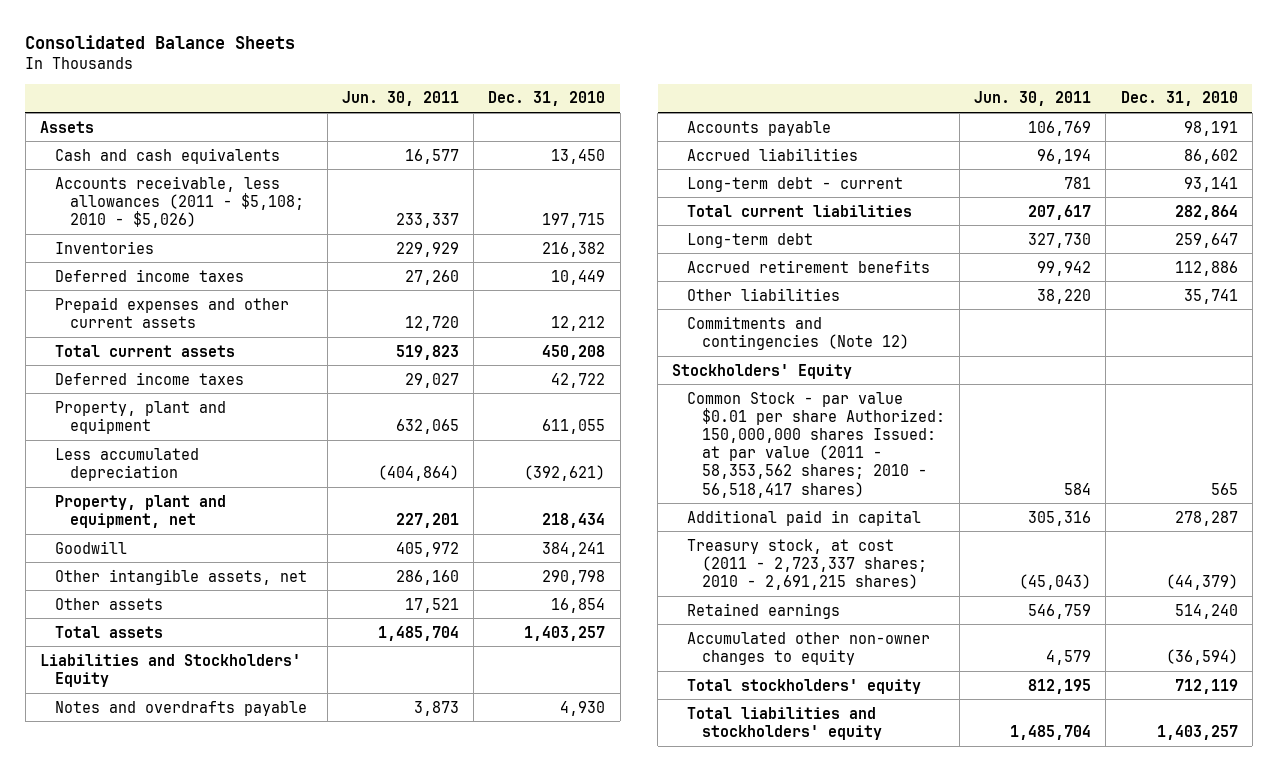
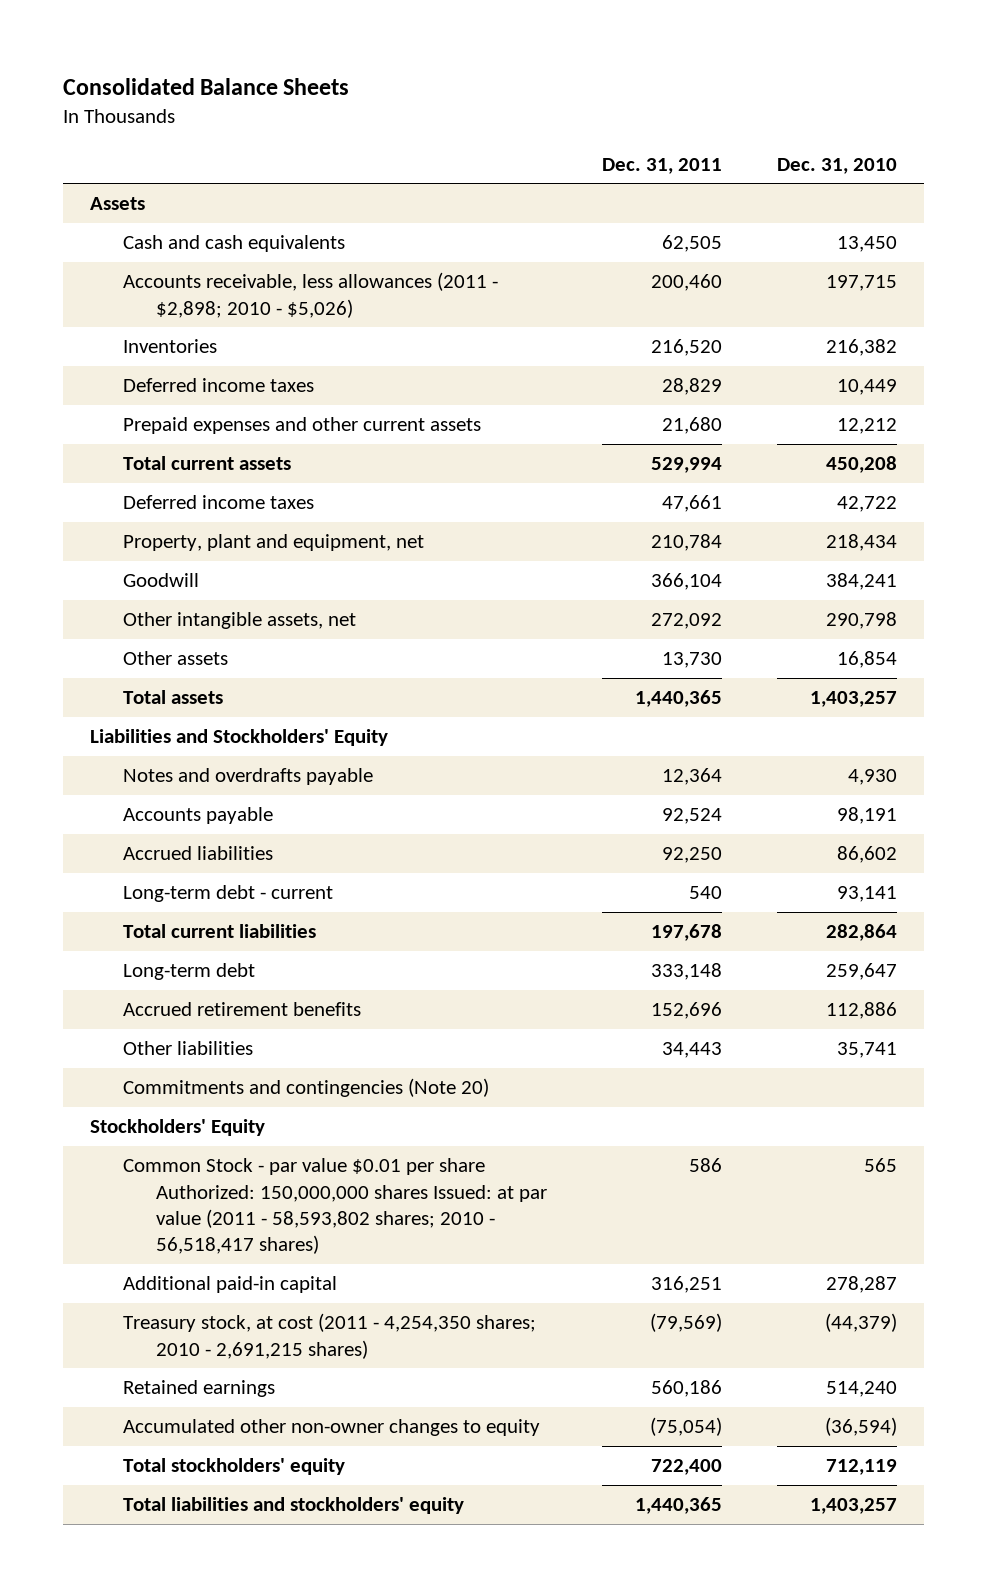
- | Jun. 30, 2011 | Dec. 31, 2010
+ | Dec. 31, 2011 | Dec. 31, 2010
- Accounts receivable, less allowances (2011 - $5,108; 2010 - $5,026) | 233,337 | 197,715
+ Accounts receivable, less allowances (2011 - $2,898; 2010 - $5,026) | 200,460 | 197,715
- Property, plant and equipment | 632,065 | 611,055
- Less accumulated depreciation | (404,864) | (392,621)
- Commitments and contingencies (Note 12)
+ Commitments and contingencies (Note 20)
- Common Stock - par value $0.01 per share Authorized: 150,000,000 shares Issued: at par value (2011 - 58,353,562 shares; 2010 - 56,518,417 shares) | 584 | 565
- Additional paid in capital | 305,316 | 278,287
- Treasury stock, at cost (2011 - 2,723,337 shares; 2010 - 2,691,215 shares) | (45,043) | (44,379)
+ Common Stock - par value $0.01 per share Authorized: 150,000,000 shares Issued: at par value (2011 - 58,593,802 shares; 2010 - 56,518,417 shares) | 586 | 565
+ Additional paid-in capital | 316,251 | 278,287
+ Treasury stock, at cost (2011 - 4,254,350 shares; 2010 - 2,691,215 shares) | (79,569) | (44,379)

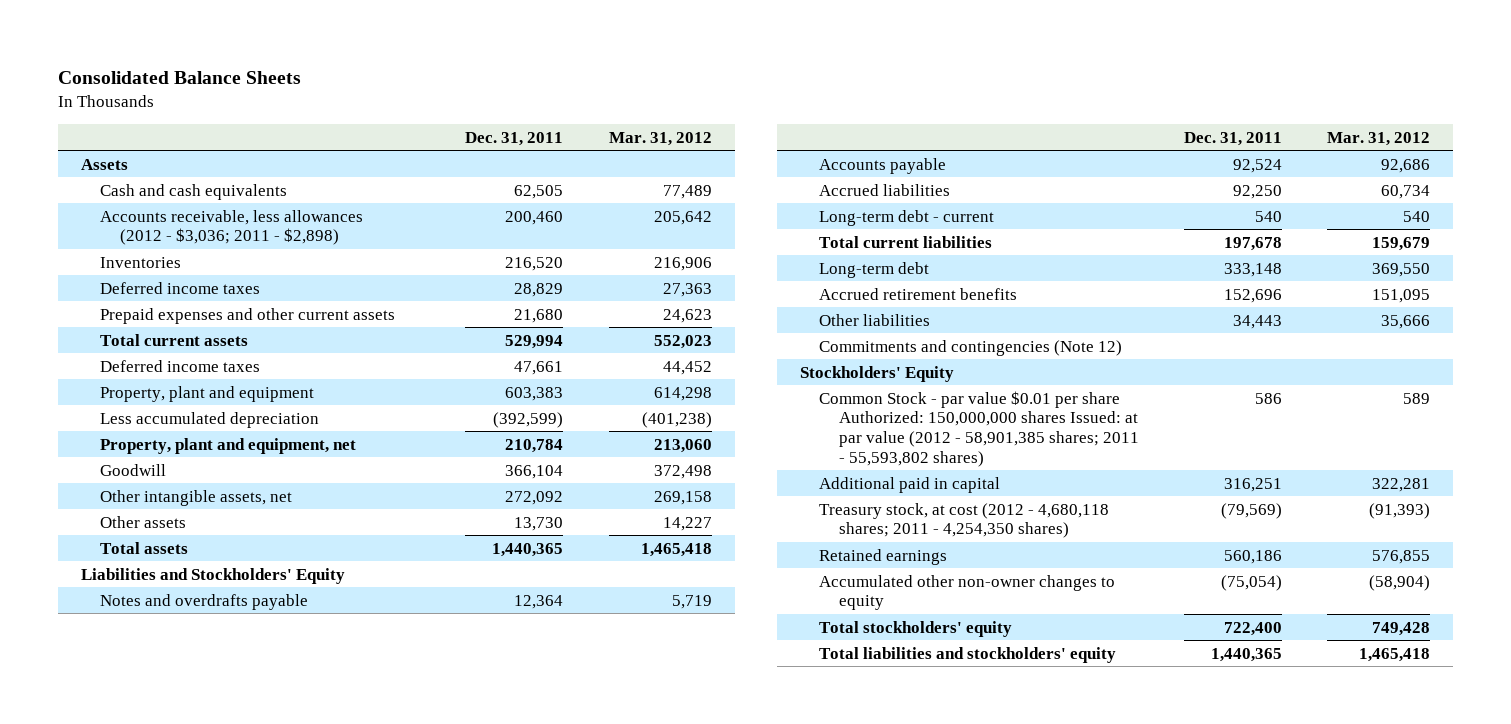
- | Dec. 31, 2011 | Dec. 31, 2010
+ | Dec. 31, 2011 | Mar. 31, 2012
- Accounts receivable, less allowances (2011 - $2,898; 2010 - $5,026) | 200,460 | 197,715
+ Accounts receivable, less allowances (2012 - $3,036; 2011 - $2,898) | 200,460 | 205,642
+ Property, plant and equipment | 603,383 | 614,298
+ Less accumulated depreciation | (392,599) | (401,238)
- Commitments and contingencies (Note 20)
+ Commitments and contingencies (Note 12)
- Common Stock - par value $0.01 per share Authorized: 150,000,000 shares Issued: at par value (2011 - 58,593,802 shares; 2010 - 56,518,417 shares) | 586 | 565
- Additional paid-in capital | 316,251 | 278,287
- Treasury stock, at cost (2011 - 4,254,350 shares; 2010 - 2,691,215 shares) | (79,569) | (44,379)
+ Common Stock - par value $0.01 per share Authorized: 150,000,000 shares Issued: at par value (2012 - 58,901,385 shares; 2011 - 55,593,802 shares) | 586 | 589
+ Additional paid in capital | 316,251 | 322,281
+ Treasury stock, at cost (2012 - 4,680,118 shares; 2011 - 4,254,350 shares) | (79,569) | (91,393)

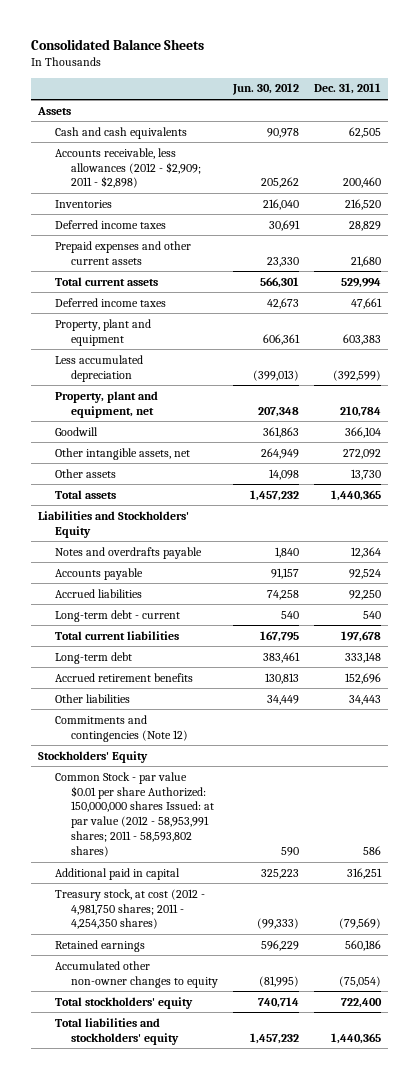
- | Dec. 31, 2011 | Mar. 31, 2012
+ | Jun. 30, 2012 | Dec. 31, 2011
- Accounts receivable, less allowances (2012 - $3,036; 2011 - $2,898) | 200,460 | 205,642
+ Accounts receivable, less allowances (2012 - $2,909; 2011 - $2,898) | 205,262 | 200,460
- Common Stock - par value $0.01 per share Authorized: 150,000,000 shares Issued: at par value (2012 - 58,901,385 shares; 2011 - 55,593,802 shares) | 586 | 589
+ Common Stock - par value $0.01 per share Authorized: 150,000,000 shares Issued: at par value (2012 - 58,953,991 shares; 2011 - 58,593,802 shares) | 590 | 586
- Treasury stock, at cost (2012 - 4,680,118 shares; 2011 - 4,254,350 shares) | (79,569) | (91,393)
+ Treasury stock, at cost (2012 - 4,981,750 shares; 2011 - 4,254,350 shares) | (99,333) | (79,569)

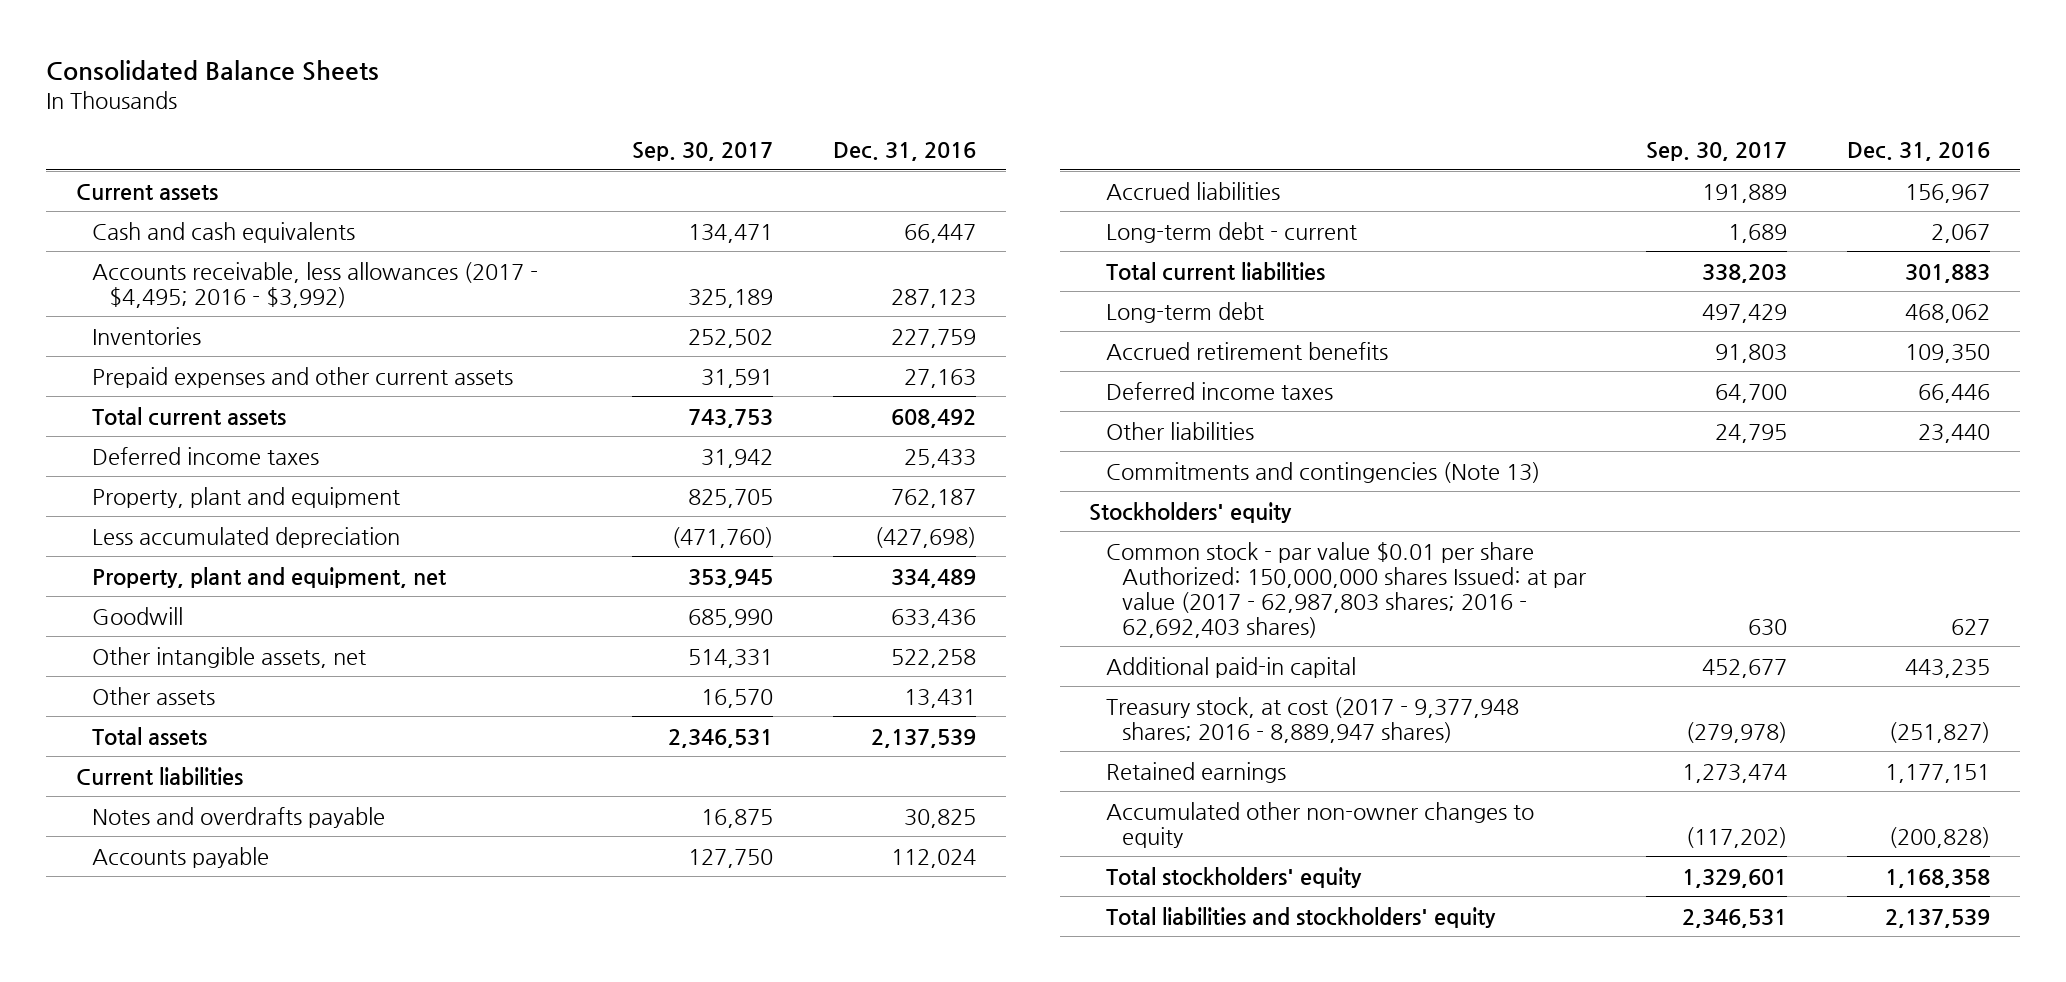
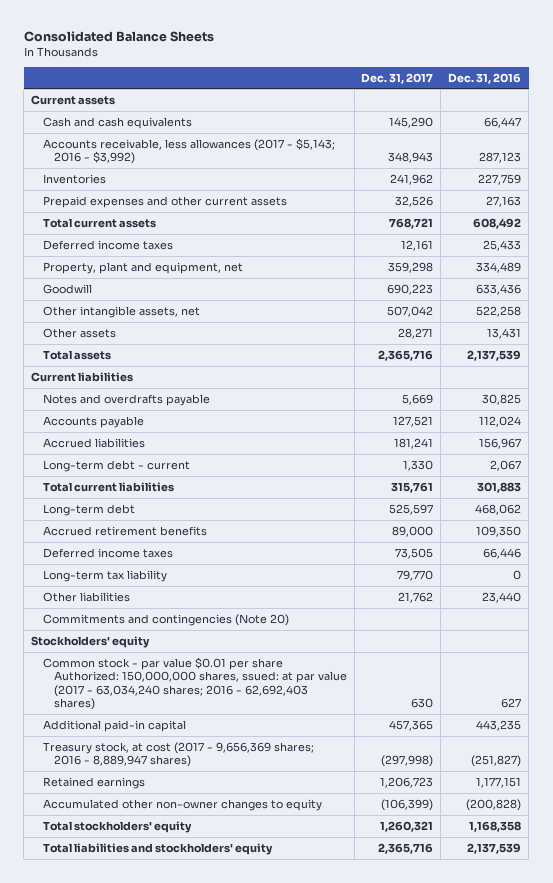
- | Sep. 30, 2017 | Dec. 31, 2016
+ | Dec. 31, 2017 | Dec. 31, 2016
- Accounts receivable, less allowances (2017 - $4,495; 2016 - $3,992) | 325,189 | 287,123
+ Accounts receivable, less allowances (2017 - $5,143; 2016 - $3,992) | 348,943 | 287,123
- Property, plant and equipment | 825,705 | 762,187
- Less accumulated depreciation | (471,760) | (427,698)
+ Long-term tax liability | 79,770 | 0
- Commitments and contingencies (Note 13)
+ Commitments and contingencies (Note 20)
- Common stock - par value $0.01 per share Authorized: 150,000,000 shares Issued: at par value (2017 - 62,987,803 shares; 2016 - 62,692,403 shares) | 630 | 627
+ Common stock - par value $0.01 per share Authorized: 150,000,000 shares, ssued: at par value (2017 - 63,034,240 shares; 2016 - 62,692,403 shares) | 630 | 627
- Treasury stock, at cost (2017 - 9,377,948 shares; 2016 - 8,889,947 shares) | (279,978) | (251,827)
+ Treasury stock, at cost (2017 - 9,656,369 shares; 2016 - 8,889,947 shares) | (297,998) | (251,827)

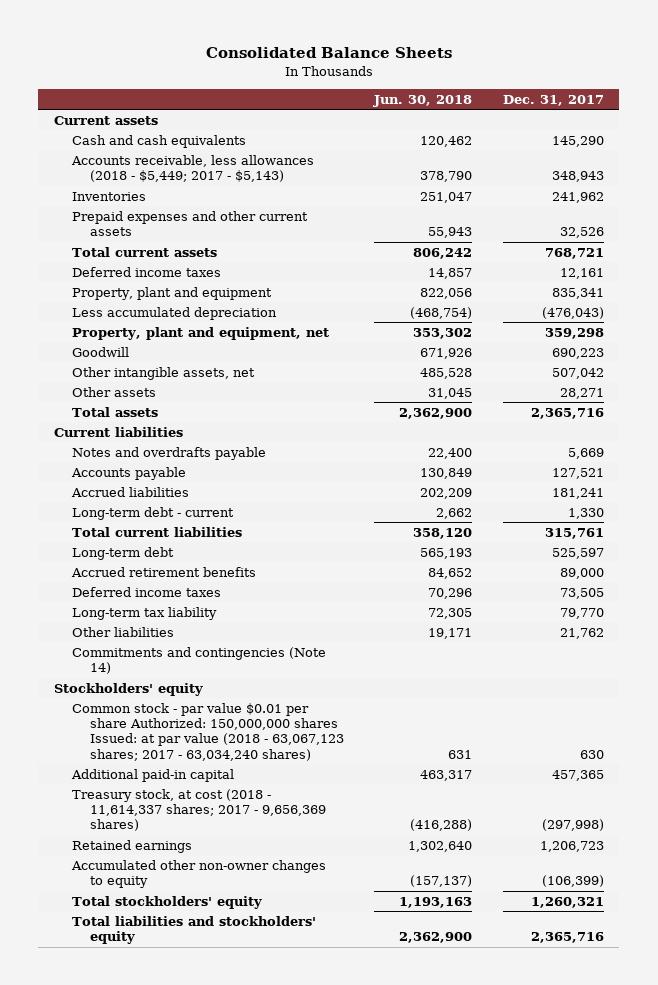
- | Dec. 31, 2017 | Dec. 31, 2016
+ | Jun. 30, 2018 | Dec. 31, 2017
- Accounts receivable, less allowances (2017 - $5,143; 2016 - $3,992) | 348,943 | 287,123
+ Accounts receivable, less allowances (2018 - $5,449; 2017 - $5,143) | 378,790 | 348,943
+ Property, plant and equipment | 822,056 | 835,341
+ Less accumulated depreciation | (468,754) | (476,043)
- Commitments and contingencies (Note 20)
+ Commitments and contingencies (Note 14)
- Common stock - par value $0.01 per share Authorized: 150,000,000 shares, ssued: at par value (2017 - 63,034,240 shares; 2016 - 62,692,403 shares) | 630 | 627
+ Common stock - par value $0.01 per share Authorized: 150,000,000 shares Issued: at par value (2018 - 63,067,123 shares; 2017 - 63,034,240 shares) | 631 | 630
- Treasury stock, at cost (2017 - 9,656,369 shares; 2016 - 8,889,947 shares) | (297,998) | (251,827)
+ Treasury stock, at cost (2018 - 11,614,337 shares; 2017 - 9,656,369 shares) | (416,288) | (297,998)

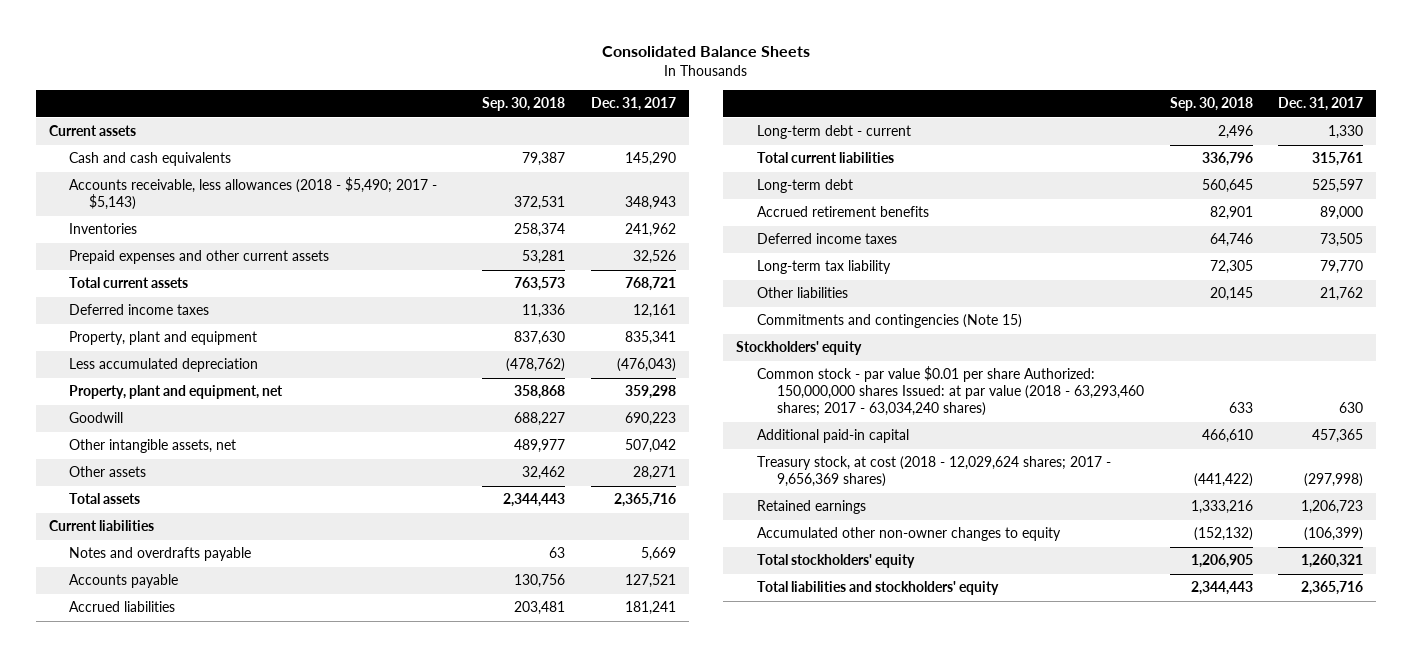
- | Jun. 30, 2018 | Dec. 31, 2017
+ | Sep. 30, 2018 | Dec. 31, 2017
- Accounts receivable, less allowances (2018 - $5,449; 2017 - $5,143) | 378,790 | 348,943
+ Accounts receivable, less allowances (2018 - $5,490; 2017 - $5,143) | 372,531 | 348,943
- Commitments and contingencies (Note 14)
+ Commitments and contingencies (Note 15)
- Common stock - par value $0.01 per share Authorized: 150,000,000 shares Issued: at par value (2018 - 63,067,123 shares; 2017 - 63,034,240 shares) | 631 | 630
+ Common stock - par value $0.01 per share Authorized: 150,000,000 shares Issued: at par value (2018 - 63,293,460 shares; 2017 - 63,034,240 shares) | 633 | 630
- Treasury stock, at cost (2018 - 11,614,337 shares; 2017 - 9,656,369 shares) | (416,288) | (297,998)
+ Treasury stock, at cost (2018 - 12,029,624 shares; 2017 - 9,656,369 shares) | (441,422) | (297,998)

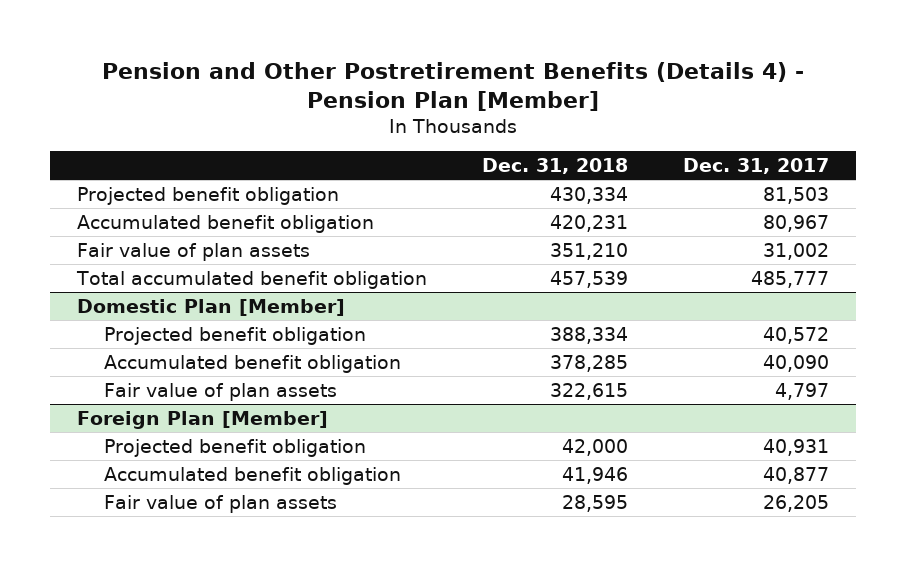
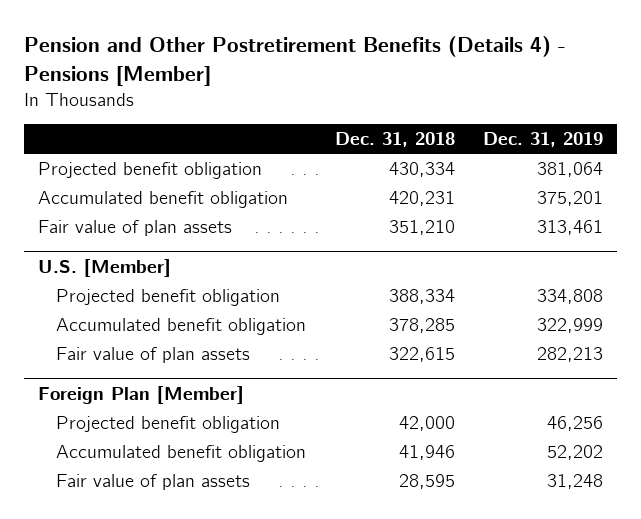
- Pension and Other Postretirement Benefits (Details 4) - Pension Plan [Member]
+ Pension and Other Postretirement Benefits (Details 4) - Pensions [Member]
- | Dec. 31, 2018 | Dec. 31, 2017
+ | Dec. 31, 2018 | Dec. 31, 2019
- Total accumulated benefit obligation | 457,539 | 485,777
- Domestic Plan [Member]
+ U.S. [Member]

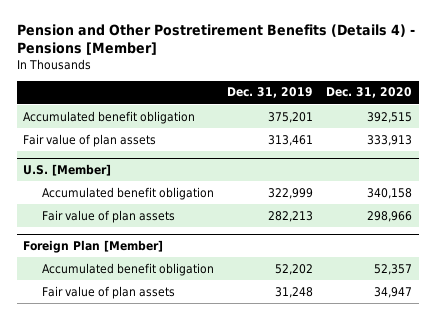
- | Dec. 31, 2018 | Dec. 31, 2019
+ | Dec. 31, 2019 | Dec. 31, 2020
- Projected benefit obligation | 430,334 | 381,064
@ U.S. [Member]
- Projected benefit obligation | 388,334 | 334,808
@ Foreign Plan [Member]
- Projected benefit obligation | 42,000 | 46,256

